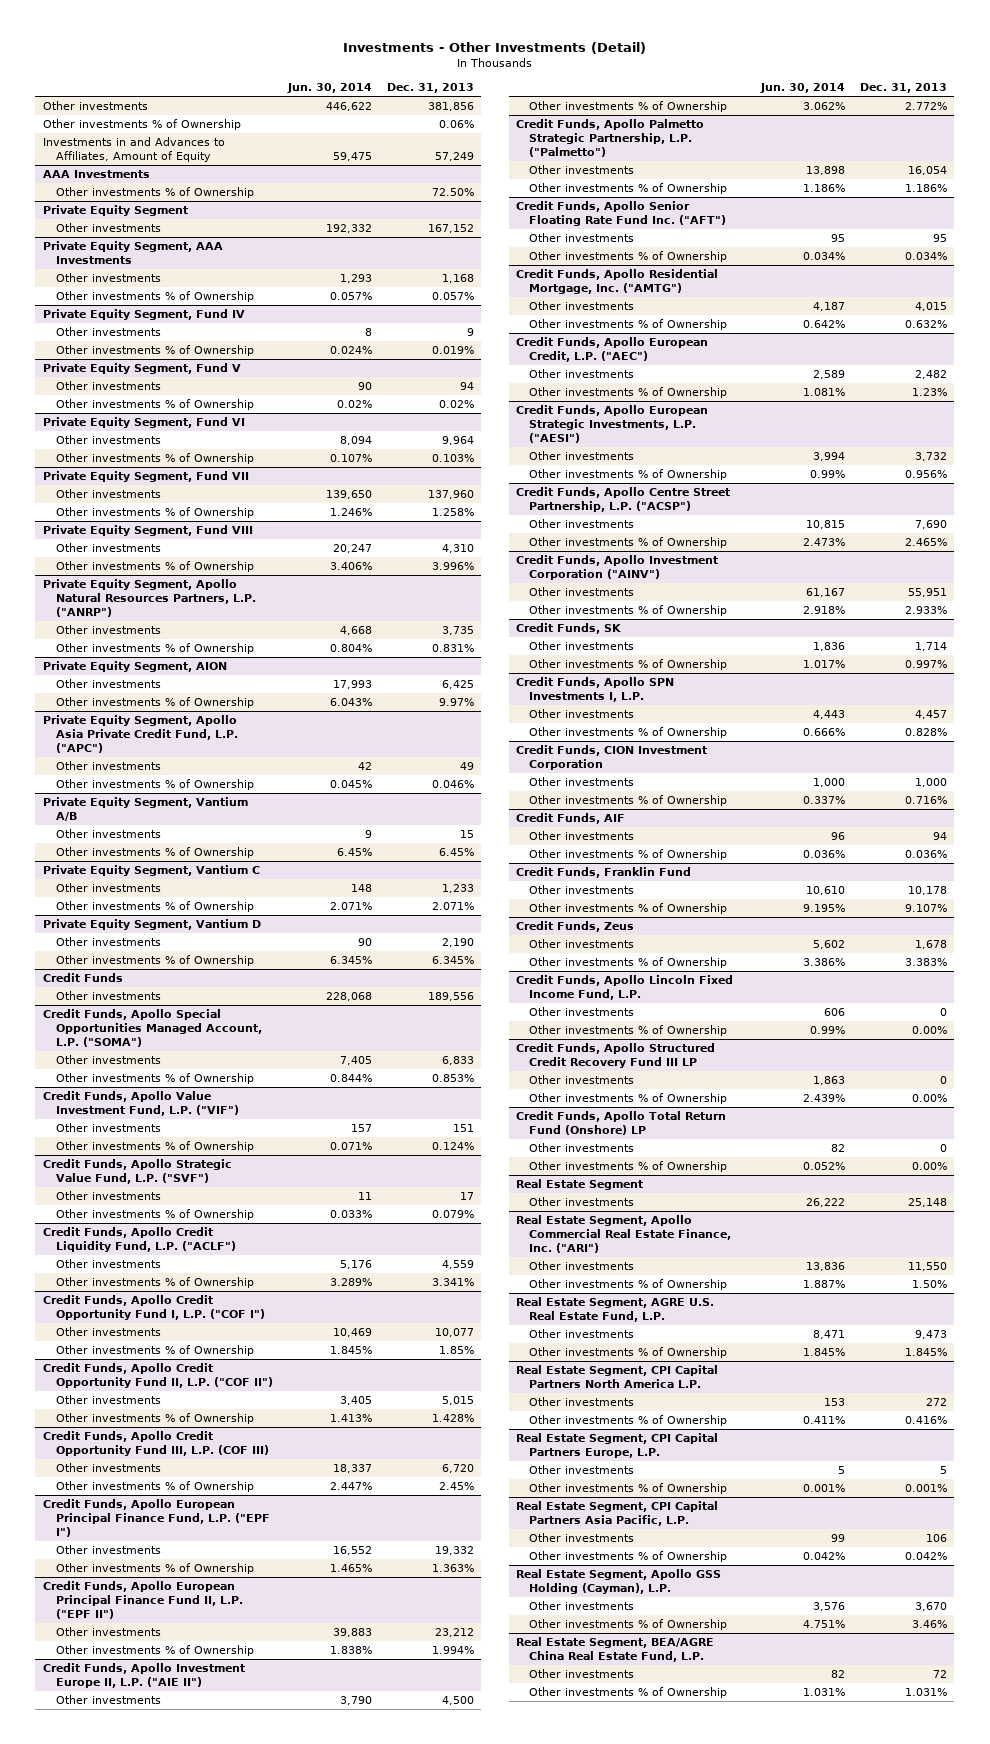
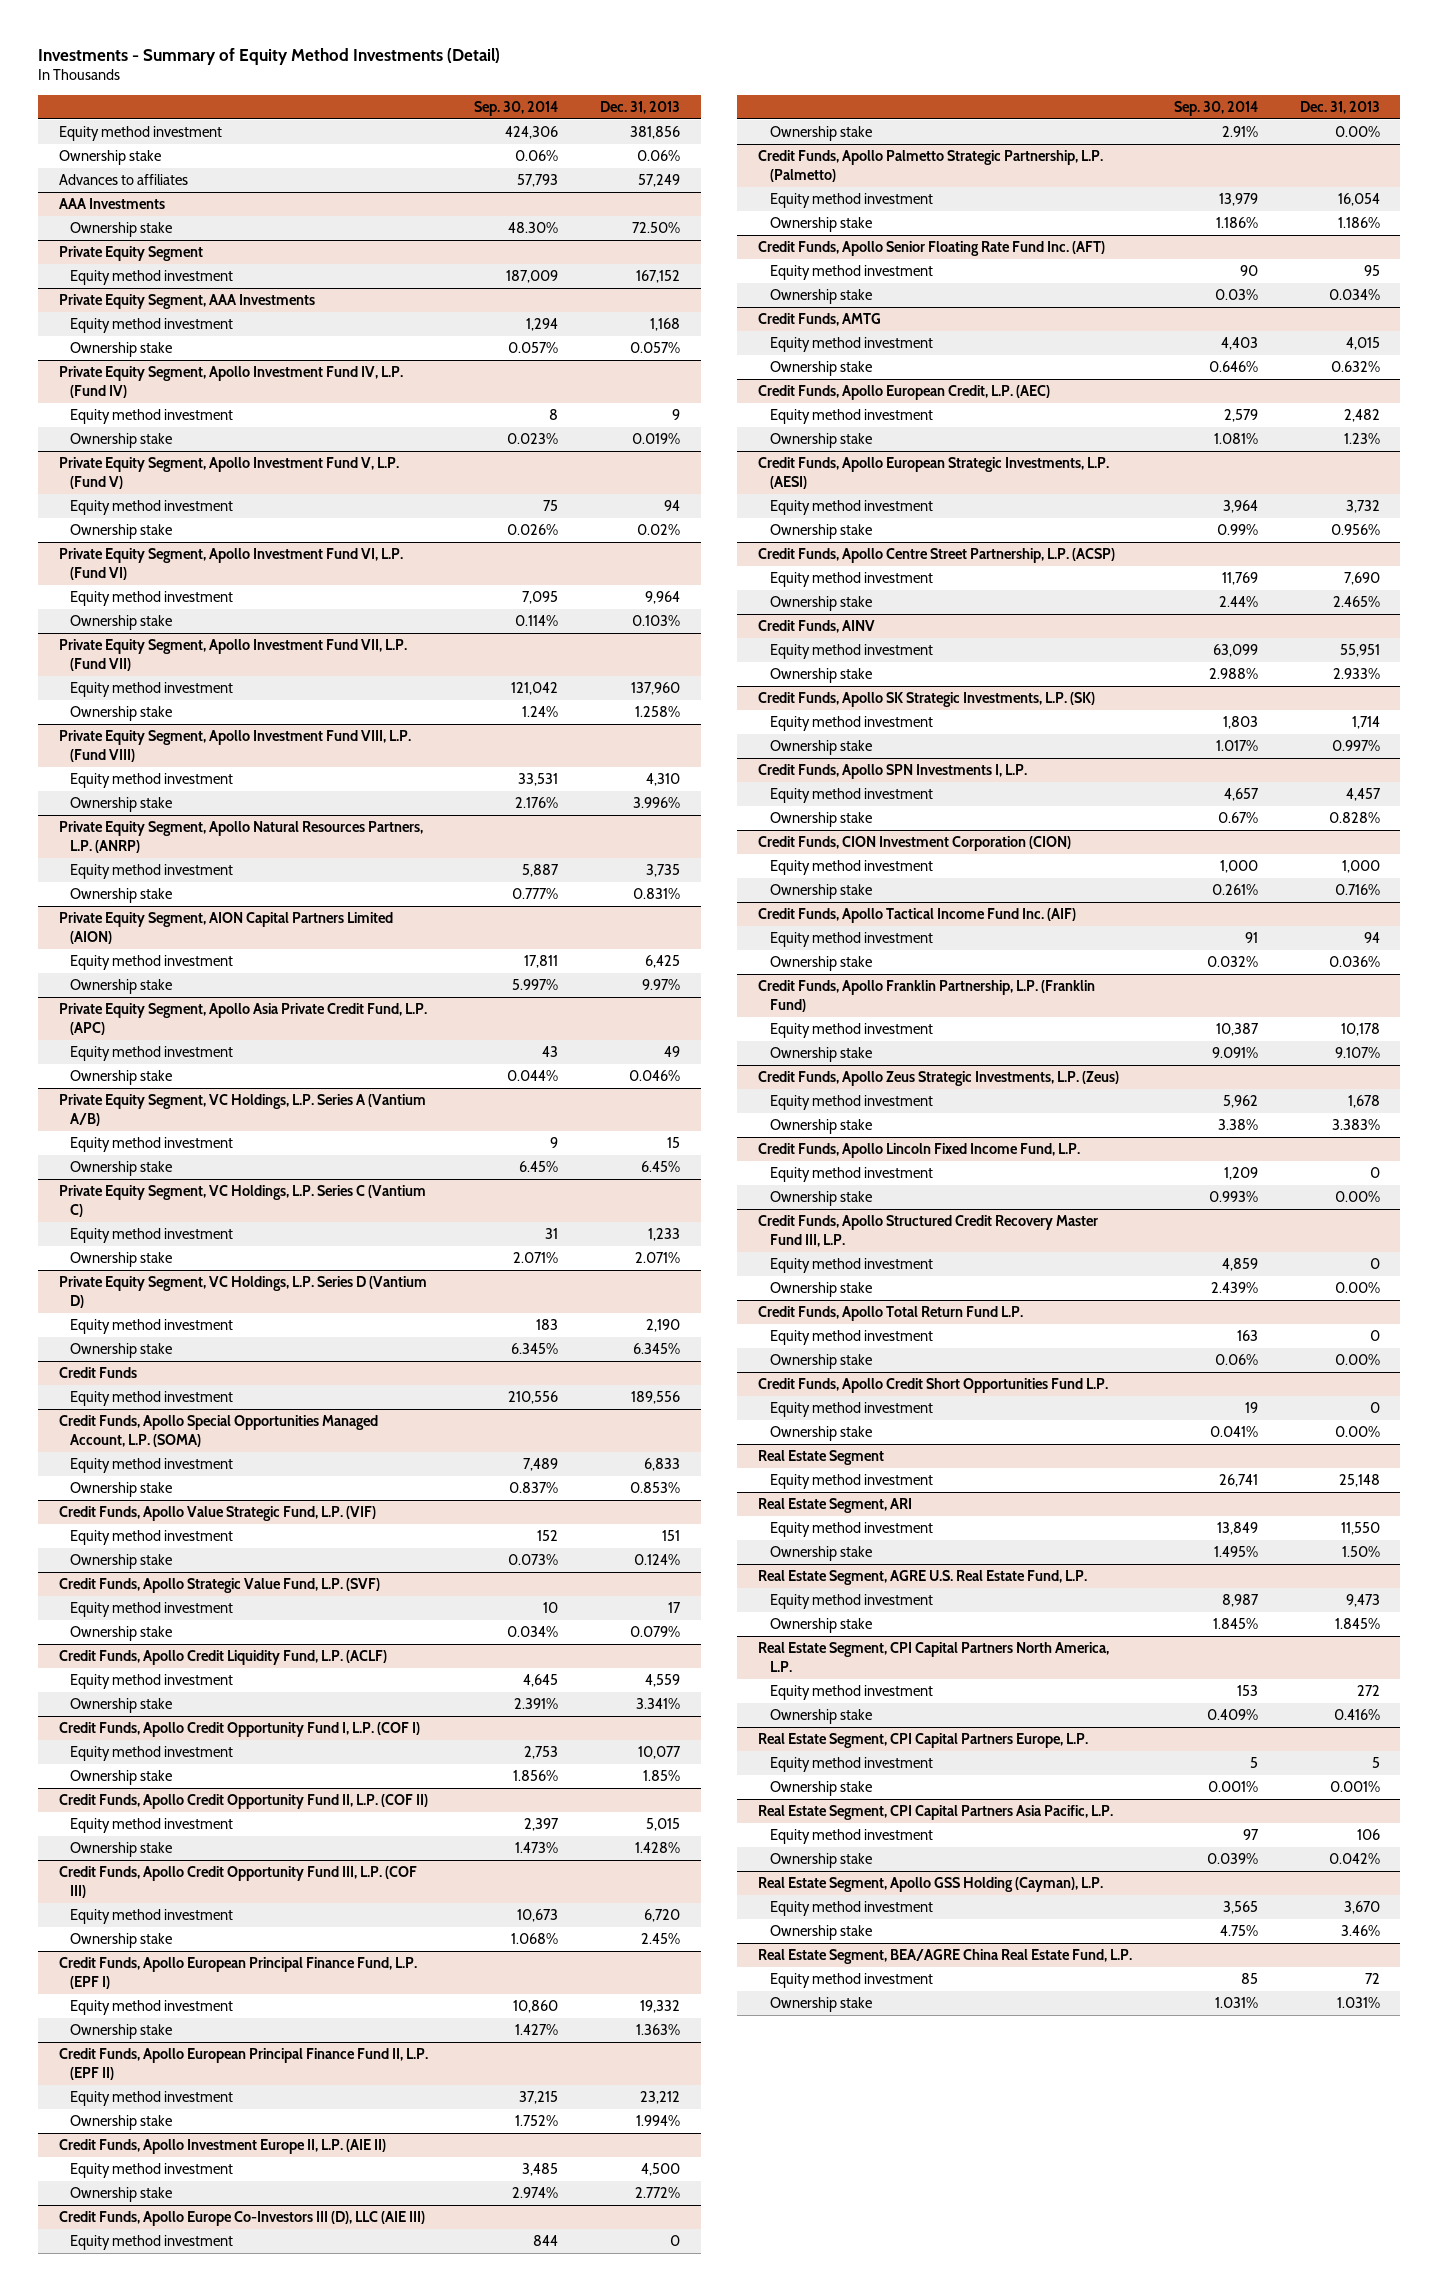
- Investments - Other Investments (Detail)
+ Investments - Summary of Equity Method Investments (Detail)
- | Jun. 30, 2014 | Dec. 31, 2013
+ | Sep. 30, 2014 | Dec. 31, 2013
- Other investments | 446,622 | 381,856
- Other investments % of Ownership | | 0.06%
- Investments in and Advances to Affiliates, Amount of Equity | 59,475 | 57,249
+ Equity method investment | 424,306 | 381,856
+ Ownership stake | 0.06% | 0.06%
+ Advances to affiliates | 57,793 | 57,249
@ AAA Investments
- Other investments % of Ownership | | 72.50%
+ Ownership stake | 48.30% | 72.50%
@ Private Equity Segment
- Other investments | 192,332 | 167,152
+ Equity method investment | 187,009 | 167,152
@ Private Equity Segment, AAA Investments
- Other investments | 1,293 | 1,168
- Other investments % of Ownership | 0.057% | 0.057%
- Private Equity Segment, Fund IV
- Other investments | 8 | 9
- Other investments % of Ownership | 0.024% | 0.019%
- Private Equity Segment, Fund V
- Other investments | 90 | 94
- Other investments % of Ownership | 0.02% | 0.02%
- Private Equity Segment, Fund VI
- Other investments | 8,094 | 9,964
- Other investments % of Ownership | 0.107% | 0.103%
- Private Equity Segment, Fund VII
- Other investments | 139,650 | 137,960
- Other investments % of Ownership | 1.246% | 1.258%
- Private Equity Segment, Fund VIII
- Other investments | 20,247 | 4,310
- Other investments % of Ownership | 3.406% | 3.996%
- Private Equity Segment, Apollo Natural Resources Partners, L.P. ("ANRP")
- Other investments | 4,668 | 3,735
- Other investments % of Ownership | 0.804% | 0.831%
- Private Equity Segment, AION
- Other investments | 17,993 | 6,425
- Other investments % of Ownership | 6.043% | 9.97%
- Private Equity Segment, Apollo Asia Private Credit Fund, L.P. ("APC")
- Other investments | 42 | 49
- Other investments % of Ownership | 0.045% | 0.046%
- Private Equity Segment, Vantium A/B
- Other investments | 9 | 15
- Other investments % of Ownership | 6.45% | 6.45%
- Private Equity Segment, Vantium C
- Other investments | 148 | 1,233
- Other investments % of Ownership | 2.071% | 2.071%
- Private Equity Segment, Vantium D
- Other investments | 90 | 2,190
- Other investments % of Ownership | 6.345% | 6.345%
@ Private Equity Segment, AAA Investments
+ Equity method investment | 1,294 | 1,168
+ Ownership stake | 0.057% | 0.057%
+ Private Equity Segment, Apollo Investment Fund IV, L.P. (Fund IV)
+ Equity method investment | 8 | 9
+ Ownership stake | 0.023% | 0.019%
+ Private Equity Segment, Apollo Investment Fund V, L.P. (Fund V)
+ Equity method investment | 75 | 94
+ Ownership stake | 0.026% | 0.02%
+ Private Equity Segment, Apollo Investment Fund VI, L.P. (Fund VI)
+ Equity method investment | 7,095 | 9,964
+ Ownership stake | 0.114% | 0.103%
+ Private Equity Segment, Apollo Investment Fund VII, L.P. (Fund VII)
+ Equity method investment | 121,042 | 137,960
+ Ownership stake | 1.24% | 1.258%
+ Private Equity Segment, Apollo Investment Fund VIII, L.P. (Fund VIII)
+ Equity method investment | 33,531 | 4,310
+ Ownership stake | 2.176% | 3.996%
+ Private Equity Segment, Apollo Natural Resources Partners, L.P. (ANRP)
+ Equity method investment | 5,887 | 3,735
+ Ownership stake | 0.777% | 0.831%
+ Private Equity Segment, AION Capital Partners Limited (AION)
+ Equity method investment | 17,811 | 6,425
+ Ownership stake | 5.997% | 9.97%
+ Private Equity Segment, Apollo Asia Private Credit Fund, L.P. (APC)
+ Equity method investment | 43 | 49
+ Ownership stake | 0.044% | 0.046%
+ Private Equity Segment, VC Holdings, L.P. Series A (Vantium A/B)
+ Equity method investment | 9 | 15
+ Ownership stake | 6.45% | 6.45%
+ Private Equity Segment, VC Holdings, L.P. Series C (Vantium C)
+ Equity method investment | 31 | 1,233
+ Ownership stake | 2.071% | 2.071%
+ Private Equity Segment, VC Holdings, L.P. Series D (Vantium D)
+ Equity method investment | 183 | 2,190
+ Ownership stake | 6.345% | 6.345%
@ Credit Funds
- Other investments | 228,068 | 189,556
- Credit Funds, Apollo Special Opportunities Managed Account, L.P. ("SOMA")
- Other investments | 7,405 | 6,833
- Other investments % of Ownership | 0.844% | 0.853%
- Credit Funds, Apollo Value Investment Fund, L.P. ("VIF")
- Other investments | 157 | 151
- Other investments % of Ownership | 0.071% | 0.124%
- Credit Funds, Apollo Strategic Value Fund, L.P. ("SVF")
- Other investments | 11 | 17
- Other investments % of Ownership | 0.033% | 0.079%
- Credit Funds, Apollo Credit Liquidity Fund, L.P. ("ACLF")
- Other investments | 5,176 | 4,559
- Other investments % of Ownership | 3.289% | 3.341%
- Credit Funds, Apollo Credit Opportunity Fund I, L.P. ("COF I")
- Other investments | 10,469 | 10,077
- Other investments % of Ownership | 1.845% | 1.85%
- Credit Funds, Apollo Credit Opportunity Fund II, L.P. ("COF II")
- Other investments | 3,405 | 5,015
- Other investments % of Ownership | 1.413% | 1.428%
@ Credit Funds
+ Equity method investment | 210,556 | 189,556
+ Credit Funds, Apollo Special Opportunities Managed Account, L.P. (SOMA)
+ Equity method investment | 7,489 | 6,833
+ Ownership stake | 0.837% | 0.853%
+ Credit Funds, Apollo Value Strategic Fund, L.P. (VIF)
+ Equity method investment | 152 | 151
+ Ownership stake | 0.073% | 0.124%
+ Credit Funds, Apollo Strategic Value Fund, L.P. (SVF)
+ Equity method investment | 10 | 17
+ Ownership stake | 0.034% | 0.079%
+ Credit Funds, Apollo Credit Liquidity Fund, L.P. (ACLF)
+ Equity method investment | 4,645 | 4,559
+ Ownership stake | 2.391% | 3.341%
+ Credit Funds, Apollo Credit Opportunity Fund I, L.P. (COF I)
+ Equity method investment | 2,753 | 10,077
+ Ownership stake | 1.856% | 1.85%
+ Credit Funds, Apollo Credit Opportunity Fund II, L.P. (COF II)
+ Equity method investment | 2,397 | 5,015
+ Ownership stake | 1.473% | 1.428%
@ Credit Funds, Apollo Credit Opportunity Fund III, L.P. (COF III)
- Other investments | 18,337 | 6,720
- Other investments % of Ownership | 2.447% | 2.45%
- Credit Funds, Apollo European Principal Finance Fund, L.P. ("EPF I")
- Other investments | 16,552 | 19,332
- Other investments % of Ownership | 1.465% | 1.363%
- Credit Funds, Apollo European Principal Finance Fund II, L.P. ("EPF II")
- Other investments | 39,883 | 23,212
- Other investments % of Ownership | 1.838% | 1.994%
- Credit Funds, Apollo Investment Europe II, L.P. ("AIE II")
- Other investments | 3,790 | 4,500
- Other investments % of Ownership | 3.062% | 2.772%
- Credit Funds, Apollo Palmetto Strategic Partnership, L.P. ("Palmetto")
- Other investments | 13,898 | 16,054
- Other investments % of Ownership | 1.186% | 1.186%
- Credit Funds, Apollo Senior Floating Rate Fund Inc. ("AFT")
- Other investments | 95 | 95
- Other investments % of Ownership | 0.034% | 0.034%
- Credit Funds, Apollo Residential Mortgage, Inc. ("AMTG")
- Other investments | 4,187 | 4,015
- Other investments % of Ownership | 0.642% | 0.632%
- Credit Funds, Apollo European Credit, L.P. ("AEC")
- Other investments | 2,589 | 2,482
- Other investments % of Ownership | 1.081% | 1.23%
- Credit Funds, Apollo European Strategic Investments, L.P. ("AESI")
- Other investments | 3,994 | 3,732
- Other investments % of Ownership | 0.99% | 0.956%
- Credit Funds, Apollo Centre Street Partnership, L.P. ("ACSP")
- Other investments | 10,815 | 7,690
- Other investments % of Ownership | 2.473% | 2.465%
- Credit Funds, Apollo Investment Corporation ("AINV")
- Other investments | 61,167 | 55,951
- Other investments % of Ownership | 2.918% | 2.933%
- Credit Funds, SK
- Other investments | 1,836 | 1,714
- Other investments % of Ownership | 1.017% | 0.997%
@ Credit Funds, Apollo Credit Opportunity Fund III, L.P. (COF III)
+ Equity method investment | 10,673 | 6,720
+ Ownership stake | 1.068% | 2.45%
+ Credit Funds, Apollo European Principal Finance Fund, L.P. (EPF I)
+ Equity method investment | 10,860 | 19,332
+ Ownership stake | 1.427% | 1.363%
+ Credit Funds, Apollo European Principal Finance Fund II, L.P. (EPF II)
+ Equity method investment | 37,215 | 23,212
+ Ownership stake | 1.752% | 1.994%
+ Credit Funds, Apollo Investment Europe II, L.P. (AIE II)
+ Equity method investment | 3,485 | 4,500
+ Ownership stake | 2.974% | 2.772%
+ Credit Funds, Apollo Europe Co-Investors III (D), LLC (AIE III)
+ Equity method investment | 844 | 0
+ Ownership stake | 2.91% | 0.00%
+ Credit Funds, Apollo Palmetto Strategic Partnership, L.P. (Palmetto)
+ Equity method investment | 13,979 | 16,054
+ Ownership stake | 1.186% | 1.186%
+ Credit Funds, Apollo Senior Floating Rate Fund Inc. (AFT)
+ Equity method investment | 90 | 95
+ Ownership stake | 0.03% | 0.034%
+ Credit Funds, AMTG
+ Equity method investment | 4,403 | 4,015
+ Ownership stake | 0.646% | 0.632%
+ Credit Funds, Apollo European Credit, L.P. (AEC)
+ Equity method investment | 2,579 | 2,482
+ Ownership stake | 1.081% | 1.23%
+ Credit Funds, Apollo European Strategic Investments, L.P. (AESI)
+ Equity method investment | 3,964 | 3,732
+ Ownership stake | 0.99% | 0.956%
+ Credit Funds, Apollo Centre Street Partnership, L.P. (ACSP)
+ Equity method investment | 11,769 | 7,690
+ Ownership stake | 2.44% | 2.465%
+ Credit Funds, AINV
+ Equity method investment | 63,099 | 55,951
+ Ownership stake | 2.988% | 2.933%
+ Credit Funds, Apollo SK Strategic Investments, L.P. (SK)
+ Equity method investment | 1,803 | 1,714
+ Ownership stake | 1.017% | 0.997%
@ Credit Funds, Apollo SPN Investments I, L.P.
- Other investments | 4,443 | 4,457
- Other investments % of Ownership | 0.666% | 0.828%
- Credit Funds, CION Investment Corporation
- Other investments | 1,000 | 1,000
- Other investments % of Ownership | 0.337% | 0.716%
- Credit Funds, AIF
- Other investments | 96 | 94
- Other investments % of Ownership | 0.036% | 0.036%
- Credit Funds, Franklin Fund
- Other investments | 10,610 | 10,178
- Other investments % of Ownership | 9.195% | 9.107%
- Credit Funds, Zeus
- Other investments | 5,602 | 1,678
- Other investments % of Ownership | 3.386% | 3.383%
@ Credit Funds, Apollo SPN Investments I, L.P.
+ Equity method investment | 4,657 | 4,457
+ Ownership stake | 0.67% | 0.828%
+ Credit Funds, CION Investment Corporation (CION)
+ Equity method investment | 1,000 | 1,000
+ Ownership stake | 0.261% | 0.716%
+ Credit Funds, Apollo Tactical Income Fund Inc. (AIF)
+ Equity method investment | 91 | 94
+ Ownership stake | 0.032% | 0.036%
+ Credit Funds, Apollo Franklin Partnership, L.P. (Franklin Fund)
+ Equity method investment | 10,387 | 10,178
+ Ownership stake | 9.091% | 9.107%
+ Credit Funds, Apollo Zeus Strategic Investments, L.P. (Zeus)
+ Equity method investment | 5,962 | 1,678
+ Ownership stake | 3.38% | 3.383%
@ Credit Funds, Apollo Lincoln Fixed Income Fund, L.P.
- Other investments | 606 | 0
- Other investments % of Ownership | 0.99% | 0.00%
- Credit Funds, Apollo Structured Credit Recovery Fund III LP
- Other investments | 1,863 | 0
- Other investments % of Ownership | 2.439% | 0.00%
- Credit Funds, Apollo Total Return Fund (Onshore) LP
- Other investments | 82 | 0
- Other investments % of Ownership | 0.052% | 0.00%
@ Credit Funds, Apollo Lincoln Fixed Income Fund, L.P.
+ Equity method investment | 1,209 | 0
+ Ownership stake | 0.993% | 0.00%
+ Credit Funds, Apollo Structured Credit Recovery Master Fund III, L.P.
+ Equity method investment | 4,859 | 0
+ Ownership stake | 2.439% | 0.00%
+ Credit Funds, Apollo Total Return Fund L.P.
+ Equity method investment | 163 | 0
+ Ownership stake | 0.06% | 0.00%
+ Credit Funds, Apollo Credit Short Opportunities Fund L.P.
+ Equity method investment | 19 | 0
+ Ownership stake | 0.041% | 0.00%
@ Real Estate Segment
- Other investments | 26,222 | 25,148
- Real Estate Segment, Apollo Commercial Real Estate Finance, Inc. ("ARI")
- Other investments | 13,836 | 11,550
- Other investments % of Ownership | 1.887% | 1.50%
@ Real Estate Segment
+ Equity method investment | 26,741 | 25,148
+ Real Estate Segment, ARI
+ Equity method investment | 13,849 | 11,550
+ Ownership stake | 1.495% | 1.50%
@ Real Estate Segment, AGRE U.S. Real Estate Fund, L.P.
- Other investments | 8,471 | 9,473
- Other investments % of Ownership | 1.845% | 1.845%
- Real Estate Segment, CPI Capital Partners North America L.P.
- Other investments | 153 | 272
- Other investments % of Ownership | 0.411% | 0.416%
@ Real Estate Segment, AGRE U.S. Real Estate Fund, L.P.
+ Equity method investment | 8,987 | 9,473
+ Ownership stake | 1.845% | 1.845%
+ Real Estate Segment, CPI Capital Partners North America, L.P.
+ Equity method investment | 153 | 272
+ Ownership stake | 0.409% | 0.416%
@ Real Estate Segment, CPI Capital Partners Europe, L.P.
- Other investments | 5 | 5
- Other investments % of Ownership | 0.001% | 0.001%
+ Equity method investment | 5 | 5
+ Ownership stake | 0.001% | 0.001%
@ Real Estate Segment, CPI Capital Partners Asia Pacific, L.P.
- Other investments | 99 | 106
- Other investments % of Ownership | 0.042% | 0.042%
+ Equity method investment | 97 | 106
+ Ownership stake | 0.039% | 0.042%
@ Real Estate Segment, Apollo GSS Holding (Cayman), L.P.
- Other investments | 3,576 | 3,670
- Other investments % of Ownership | 4.751% | 3.46%
+ Equity method investment | 3,565 | 3,670
+ Ownership stake | 4.75% | 3.46%
@ Real Estate Segment, BEA/AGRE China Real Estate Fund, L.P.
- Other investments | 82 | 72
- Other investments % of Ownership | 1.031% | 1.031%
+ Equity method investment | 85 | 72
+ Ownership stake | 1.031% | 1.031%

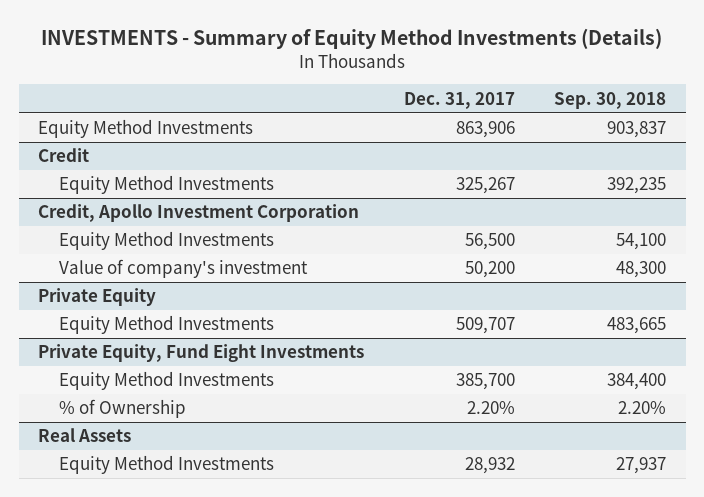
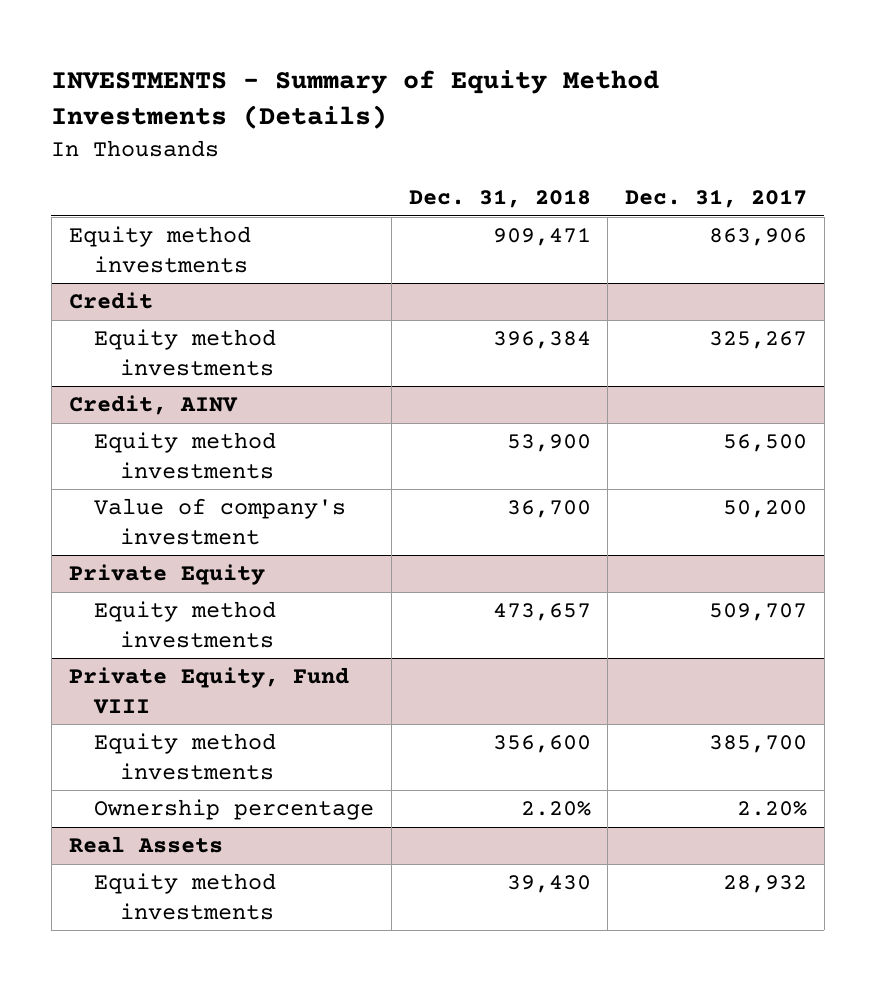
- | Dec. 31, 2017 | Sep. 30, 2018
+ | Dec. 31, 2018 | Dec. 31, 2017
- Equity Method Investments | 863,906 | 903,837
+ Equity method investments | 909,471 | 863,906
@ Credit
- Equity Method Investments | 325,267 | 392,235
- Credit, Apollo Investment Corporation
- Equity Method Investments | 56,500 | 54,100
@ Credit
+ Equity method investments | 396,384 | 325,267
+ Credit, AINV
+ Equity method investments | 53,900 | 56,500
@ Private Equity
- Equity Method Investments | 509,707 | 483,665
- Private Equity, Fund Eight Investments
- Equity Method Investments | 385,700 | 384,400
- % of Ownership | 2.20% | 2.20%
@ Private Equity
+ Equity method investments | 473,657 | 509,707
+ Private Equity, Fund VIII
+ Equity method investments | 356,600 | 385,700
+ Ownership percentage | 2.20% | 2.20%
@ Real Assets
- Equity Method Investments | 28,932 | 27,937
+ Equity method investments | 39,430 | 28,932

